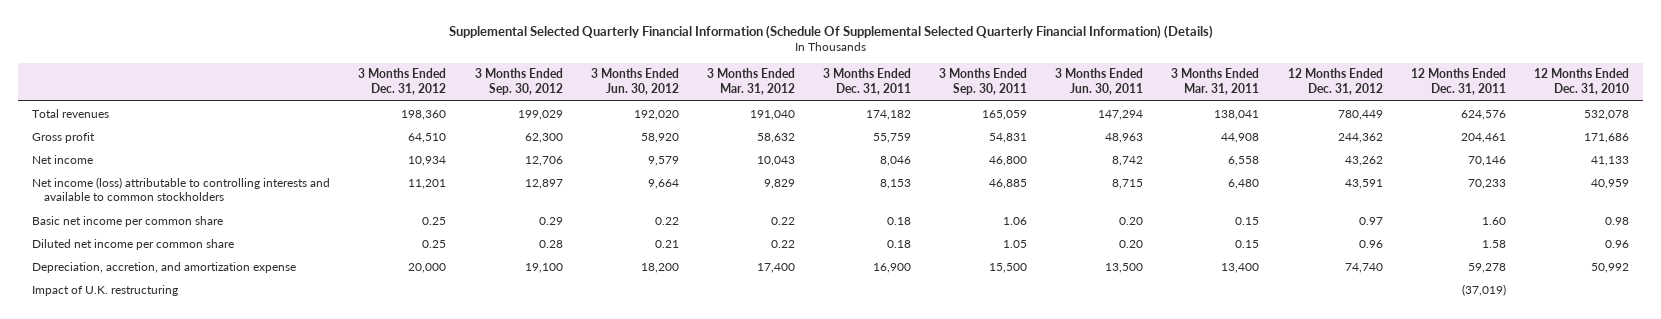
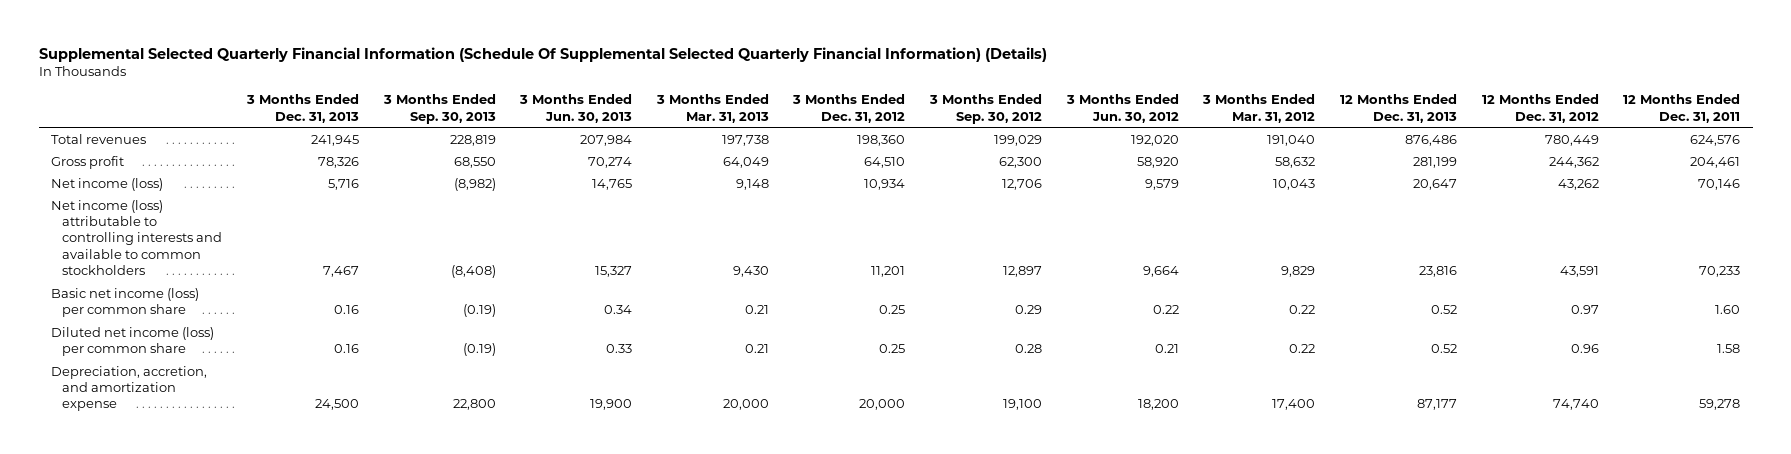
- | 3 Months Ended Dec. 31, 2012 | 3 Months Ended Sep. 30, 2012 | 3 Months Ended Jun. 30, 2012 | 3 Months Ended Mar. 31, 2012 | 3 Months Ended Dec. 31, 2011 | 3 Months Ended Sep. 30, 2011 | 3 Months Ended Jun. 30, 2011 | 3 Months Ended Mar. 31, 2011 | 12 Months Ended Dec. 31, 2012 | 12 Months Ended Dec. 31, 2011 | 12 Months Ended Dec. 31, 2010
+ | 3 Months Ended Dec. 31, 2013 | 3 Months Ended Sep. 30, 2013 | 3 Months Ended Jun. 30, 2013 | 3 Months Ended Mar. 31, 2013 | 3 Months Ended Dec. 31, 2012 | 3 Months Ended Sep. 30, 2012 | 3 Months Ended Jun. 30, 2012 | 3 Months Ended Mar. 31, 2012 | 12 Months Ended Dec. 31, 2013 | 12 Months Ended Dec. 31, 2012 | 12 Months Ended Dec. 31, 2011
- Net income | 10,934 | 12,706 | 9,579 | 10,043 | 8,046 | 46,800 | 8,742 | 6,558 | 43,262 | 70,146 | 41,133
+ Net income (loss) | 5,716 | (8,982) | 14,765 | 9,148 | 10,934 | 12,706 | 9,579 | 10,043 | 20,647 | 43,262 | 70,146
- Basic net income per common share | 0.25 | 0.29 | 0.22 | 0.22 | 0.18 | 1.06 | 0.20 | 0.15 | 0.97 | 1.60 | 0.98
- Diluted net income per common share | 0.25 | 0.28 | 0.21 | 0.22 | 0.18 | 1.05 | 0.20 | 0.15 | 0.96 | 1.58 | 0.96
+ Basic net income (loss) per common share | 0.16 | (0.19) | 0.34 | 0.21 | 0.25 | 0.29 | 0.22 | 0.22 | 0.52 | 0.97 | 1.60
+ Diluted net income (loss) per common share | 0.16 | (0.19) | 0.33 | 0.21 | 0.25 | 0.28 | 0.21 | 0.22 | 0.52 | 0.96 | 1.58
- Impact of U.K. restructuring | | | | | | | | | | (37,019) |

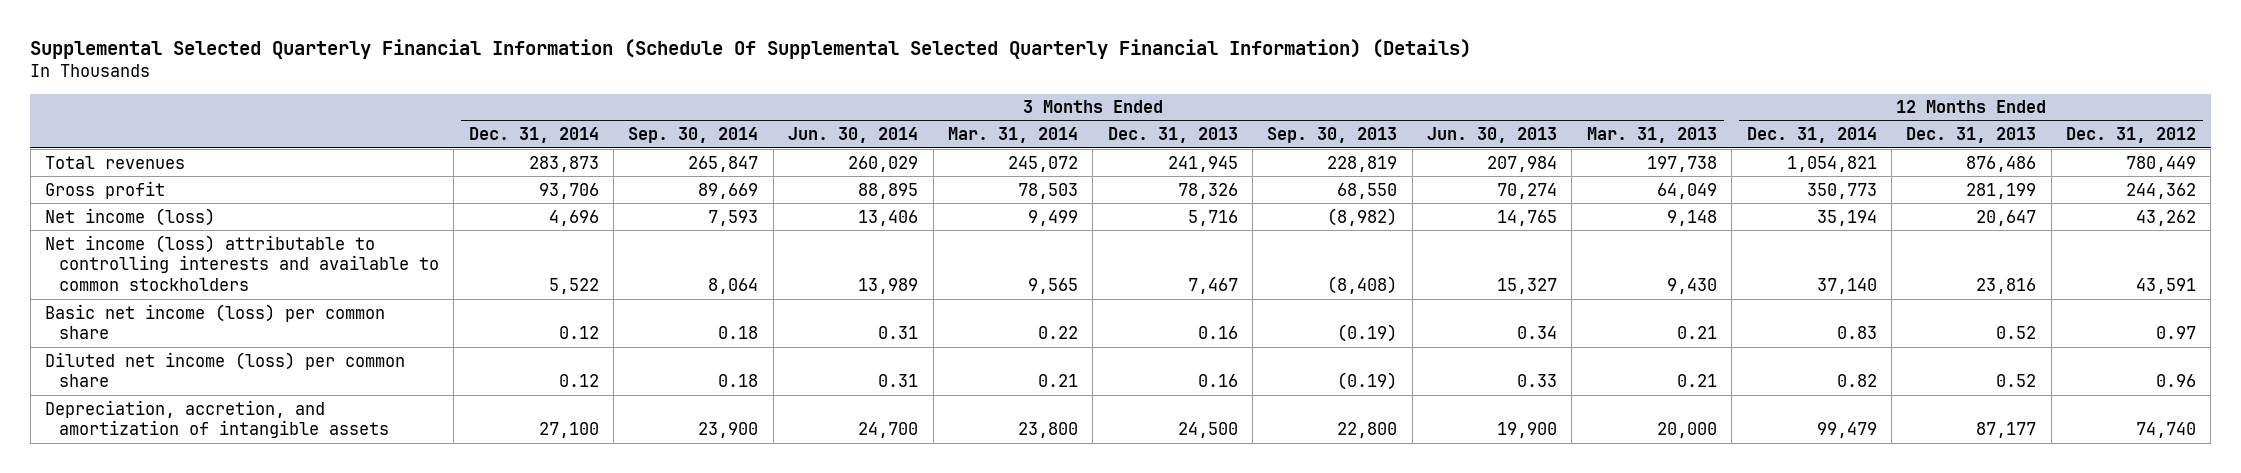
- | 3 Months Ended Dec. 31, 2013 | 3 Months Ended Sep. 30, 2013 | 3 Months Ended Jun. 30, 2013 | 3 Months Ended Mar. 31, 2013 | 3 Months Ended Dec. 31, 2012 | 3 Months Ended Sep. 30, 2012 | 3 Months Ended Jun. 30, 2012 | 3 Months Ended Mar. 31, 2012 | 12 Months Ended Dec. 31, 2013 | 12 Months Ended Dec. 31, 2012 | 12 Months Ended Dec. 31, 2011
+ | 3 Months Ended Dec. 31, 2014 | 3 Months Ended Sep. 30, 2014 | 3 Months Ended Jun. 30, 2014 | 3 Months Ended Mar. 31, 2014 | 3 Months Ended Dec. 31, 2013 | 3 Months Ended Sep. 30, 2013 | 3 Months Ended Jun. 30, 2013 | 3 Months Ended Mar. 31, 2013 | 12 Months Ended Dec. 31, 2014 | 12 Months Ended Dec. 31, 2013 | 12 Months Ended Dec. 31, 2012
- Depreciation, accretion, and amortization expense | 24,500 | 22,800 | 19,900 | 20,000 | 20,000 | 19,100 | 18,200 | 17,400 | 87,177 | 74,740 | 59,278
+ Depreciation, accretion, and amortization of intangible assets | 27,100 | 23,900 | 24,700 | 23,800 | 24,500 | 22,800 | 19,900 | 20,000 | 99,479 | 87,177 | 74,740

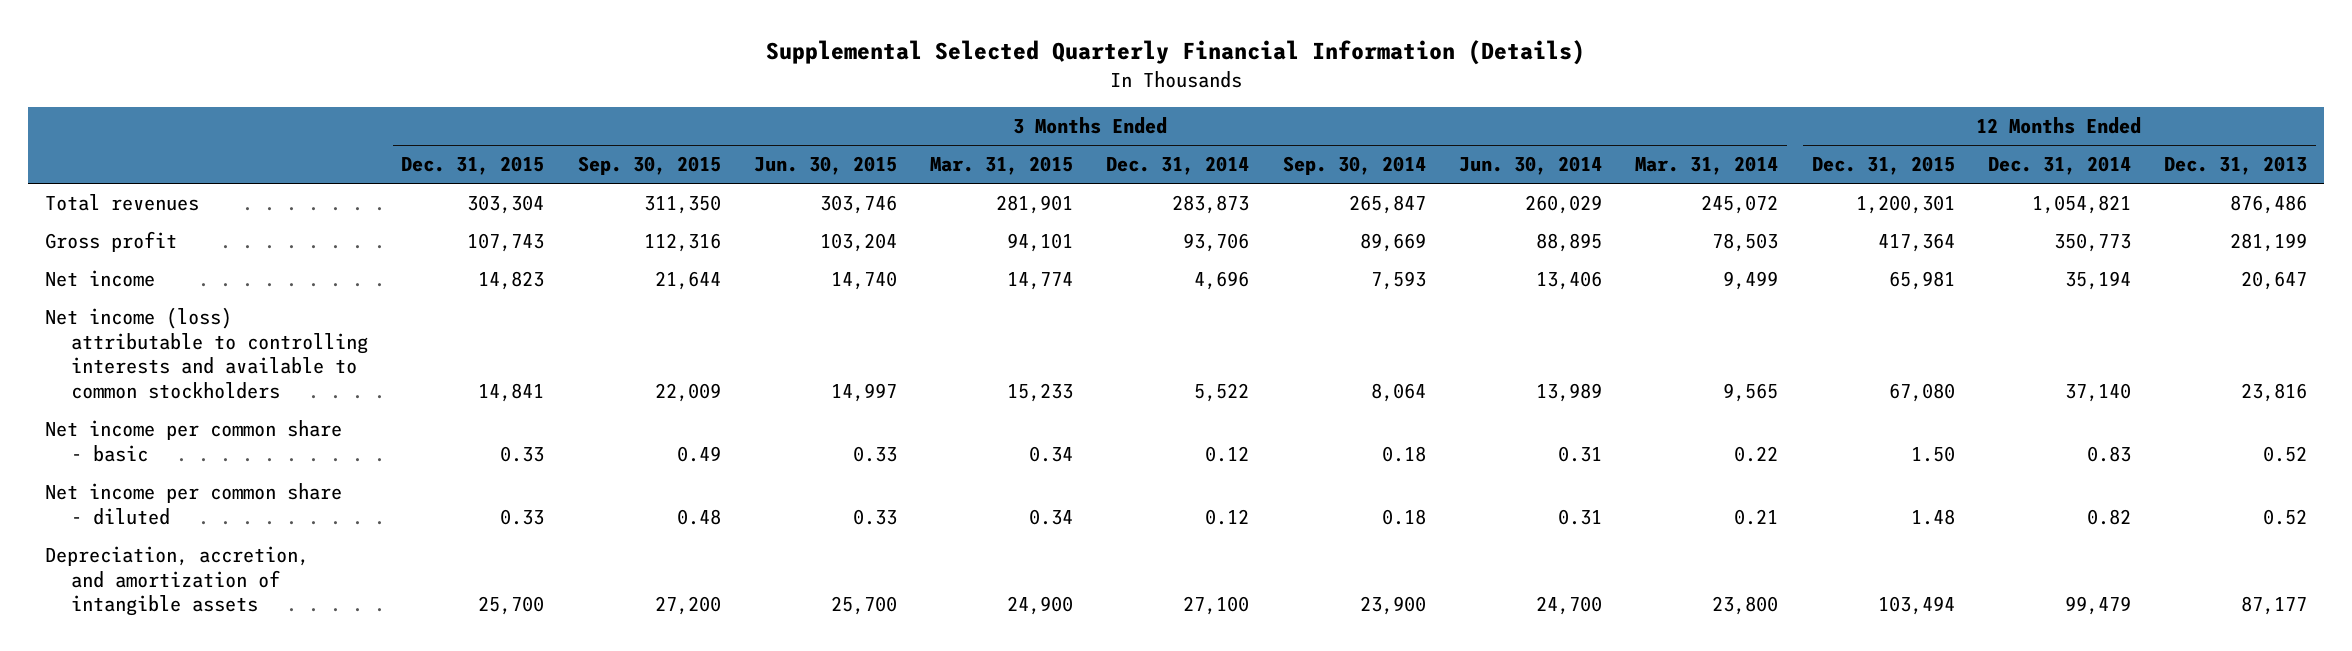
- Supplemental Selected Quarterly Financial Information (Schedule Of Supplemental Selected Quarterly Financial Information) (Details)
+ Supplemental Selected Quarterly Financial Information (Details)
- | 3 Months Ended Dec. 31, 2014 | 3 Months Ended Sep. 30, 2014 | 3 Months Ended Jun. 30, 2014 | 3 Months Ended Mar. 31, 2014 | 3 Months Ended Dec. 31, 2013 | 3 Months Ended Sep. 30, 2013 | 3 Months Ended Jun. 30, 2013 | 3 Months Ended Mar. 31, 2013 | 12 Months Ended Dec. 31, 2014 | 12 Months Ended Dec. 31, 2013 | 12 Months Ended Dec. 31, 2012
+ | 3 Months Ended Dec. 31, 2015 | 3 Months Ended Sep. 30, 2015 | 3 Months Ended Jun. 30, 2015 | 3 Months Ended Mar. 31, 2015 | 3 Months Ended Dec. 31, 2014 | 3 Months Ended Sep. 30, 2014 | 3 Months Ended Jun. 30, 2014 | 3 Months Ended Mar. 31, 2014 | 12 Months Ended Dec. 31, 2015 | 12 Months Ended Dec. 31, 2014 | 12 Months Ended Dec. 31, 2013
- Net income (loss) | 4,696 | 7,593 | 13,406 | 9,499 | 5,716 | (8,982) | 14,765 | 9,148 | 35,194 | 20,647 | 43,262
+ Net income | 14,823 | 21,644 | 14,740 | 14,774 | 4,696 | 7,593 | 13,406 | 9,499 | 65,981 | 35,194 | 20,647
- Basic net income (loss) per common share | 0.12 | 0.18 | 0.31 | 0.22 | 0.16 | (0.19) | 0.34 | 0.21 | 0.83 | 0.52 | 0.97
- Diluted net income (loss) per common share | 0.12 | 0.18 | 0.31 | 0.21 | 0.16 | (0.19) | 0.33 | 0.21 | 0.82 | 0.52 | 0.96
+ Net income per common share - basic | 0.33 | 0.49 | 0.33 | 0.34 | 0.12 | 0.18 | 0.31 | 0.22 | 1.50 | 0.83 | 0.52
+ Net income per common share - diluted | 0.33 | 0.48 | 0.33 | 0.34 | 0.12 | 0.18 | 0.31 | 0.21 | 1.48 | 0.82 | 0.52

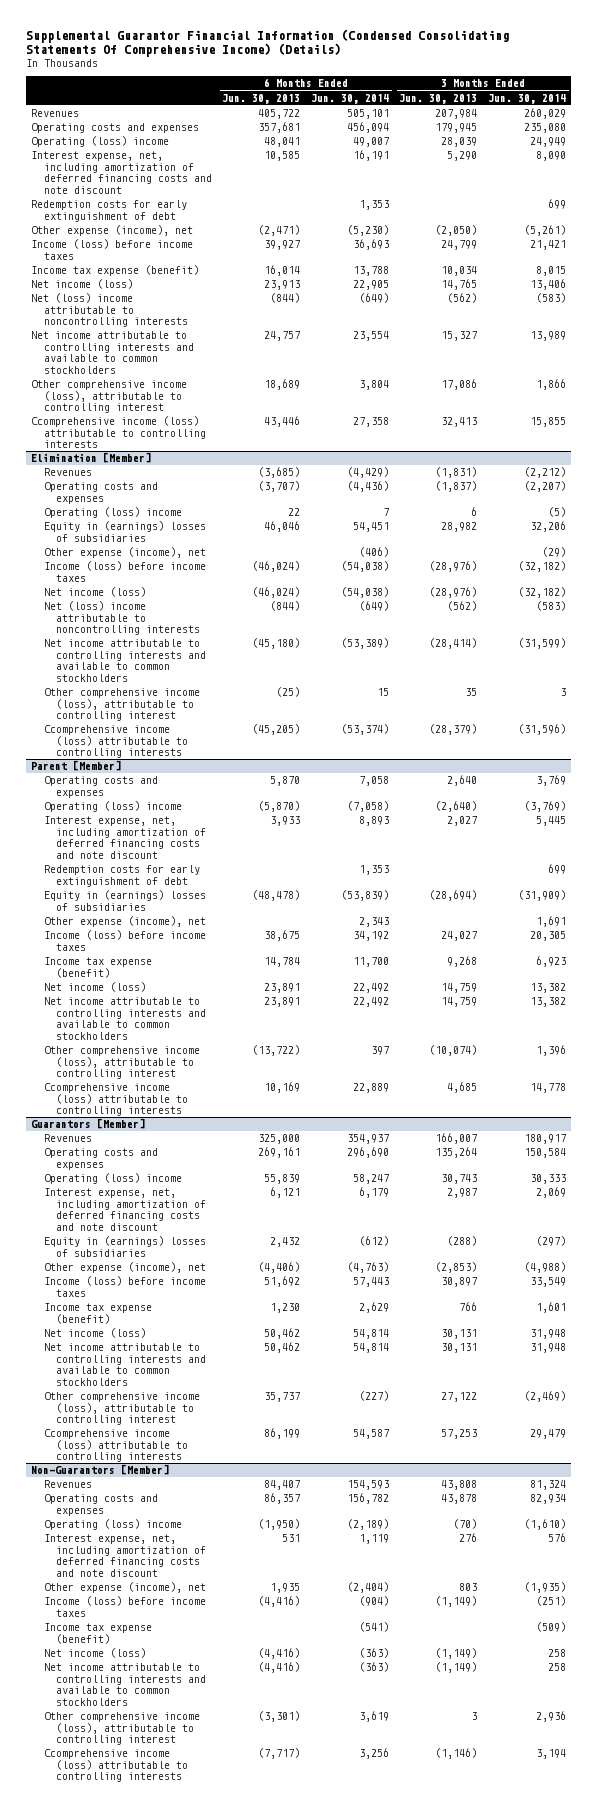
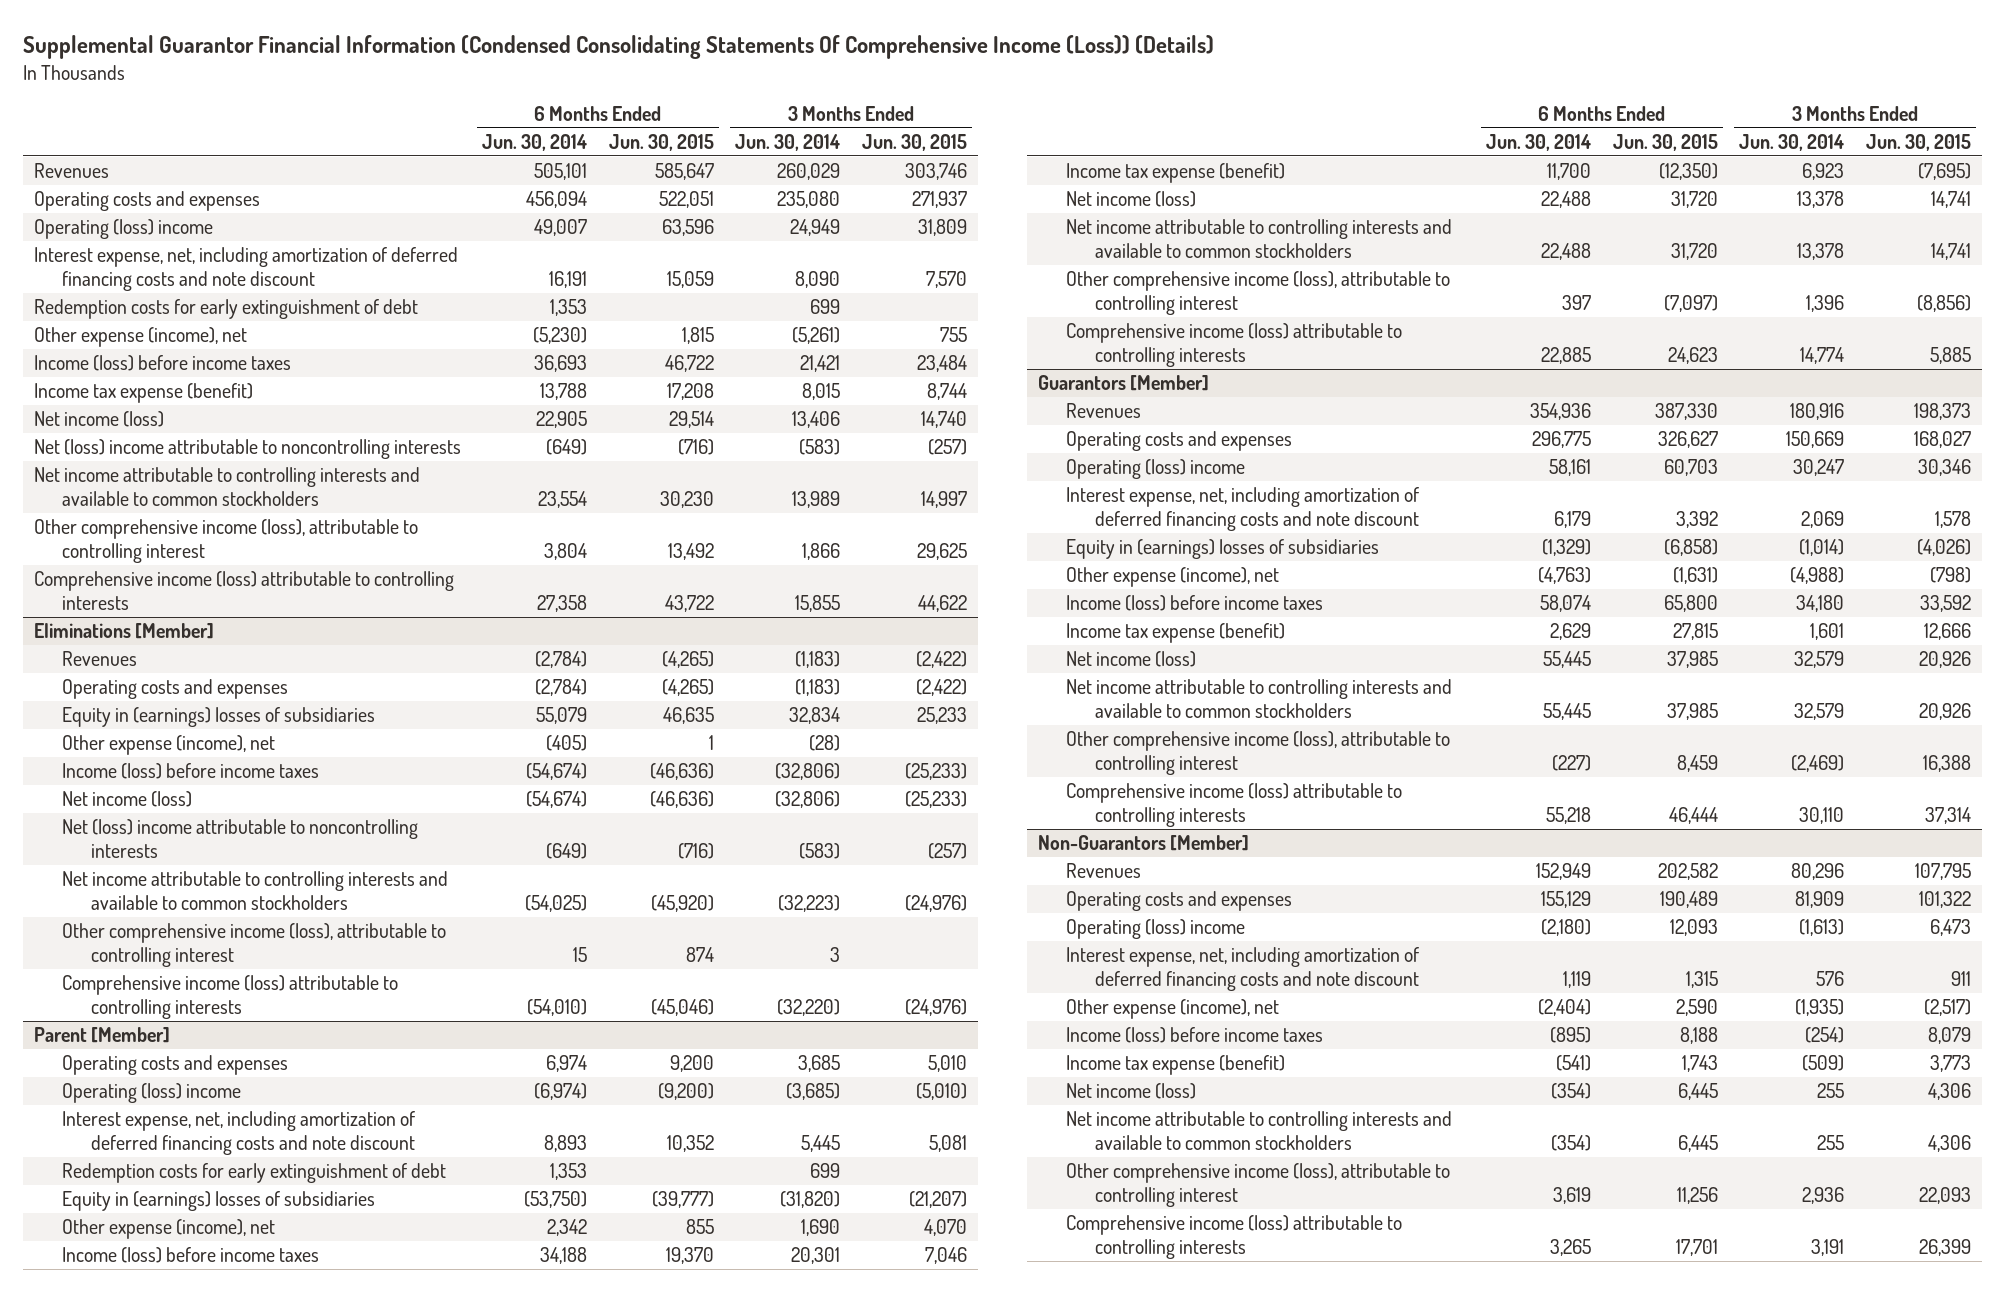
- Supplemental Guarantor Financial Information (Condensed Consolidating Statements Of Comprehensive Income) (Details)
+ Supplemental Guarantor Financial Information (Condensed Consolidating Statements Of Comprehensive Income (Loss)) (Details)
- | 6 Months Ended Jun. 30, 2013 | 6 Months Ended Jun. 30, 2014 | 3 Months Ended Jun. 30, 2013 | 3 Months Ended Jun. 30, 2014
+ | 6 Months Ended Jun. 30, 2014 | 6 Months Ended Jun. 30, 2015 | 3 Months Ended Jun. 30, 2014 | 3 Months Ended Jun. 30, 2015
- Ccomprehensive income (loss) attributable to controlling interests | 43,446 | 27,358 | 32,413 | 15,855
- Elimination [Member]
- Revenues | (3,685) | (4,429) | (1,831) | (2,212)
- Operating costs and expenses | (3,707) | (4,436) | (1,837) | (2,207)
- Operating (loss) income | 22 | 7 | 6 | (5)
- Equity in (earnings) losses of subsidiaries | 46,046 | 54,451 | 28,982 | 32,206
- Other expense (income), net | | (406) | | (29)
- Income (loss) before income taxes | (46,024) | (54,038) | (28,976) | (32,182)
- Net income (loss) | (46,024) | (54,038) | (28,976) | (32,182)
+ Comprehensive income (loss) attributable to controlling interests | 27,358 | 43,722 | 15,855 | 44,622
+ Eliminations [Member]
+ Revenues | (2,784) | (4,265) | (1,183) | (2,422)
+ Operating costs and expenses | (2,784) | (4,265) | (1,183) | (2,422)
+ Equity in (earnings) losses of subsidiaries | 55,079 | 46,635 | 32,834 | 25,233
+ Other expense (income), net | (405) | 1 | (28) |
+ Income (loss) before income taxes | (54,674) | (46,636) | (32,806) | (25,233)
+ Net income (loss) | (54,674) | (46,636) | (32,806) | (25,233)
- Net income attributable to controlling interests and available to common stockholders | (45,180) | (53,389) | (28,414) | (31,599)
+ Net income attributable to controlling interests and available to common stockholders | (54,025) | (45,920) | (32,223) | (24,976)
- Ccomprehensive income (loss) attributable to controlling interests | (45,205) | (53,374) | (28,379) | (31,596)
+ Comprehensive income (loss) attributable to controlling interests | (54,010) | (45,046) | (32,220) | (24,976)
@ Parent [Member]
- Operating costs and expenses | 5,870 | 7,058 | 2,640 | 3,769
- Operating (loss) income | (5,870) | (7,058) | (2,640) | (3,769)
+ Operating costs and expenses | 6,974 | 9,200 | 3,685 | 5,010
+ Operating (loss) income | (6,974) | (9,200) | (3,685) | (5,010)
- Equity in (earnings) losses of subsidiaries | (48,478) | (53,839) | (28,694) | (31,909)
- Other expense (income), net | | 2,343 | | 1,691
- Income (loss) before income taxes | 38,675 | 34,192 | 24,027 | 20,305
+ Equity in (earnings) losses of subsidiaries | (53,750) | (39,777) | (31,820) | (21,207)
+ Other expense (income), net | 2,342 | 855 | 1,690 | 4,070
+ Income (loss) before income taxes | 34,188 | 19,370 | 20,301 | 7,046
- Net income (loss) | 23,891 | 22,492 | 14,759 | 13,382
- Net income attributable to controlling interests and available to common stockholders | 23,891 | 22,492 | 14,759 | 13,382
+ Net income (loss) | 22,488 | 31,720 | 13,378 | 14,741
+ Net income attributable to controlling interests and available to common stockholders | 22,488 | 31,720 | 13,378 | 14,741
- Ccomprehensive income (loss) attributable to controlling interests | 10,169 | 22,889 | 4,685 | 14,778
+ Comprehensive income (loss) attributable to controlling interests | 22,885 | 24,623 | 14,774 | 5,885
@ Guarantors [Member]
- Revenues | 325,000 | 354,937 | 166,007 | 180,917
- Operating costs and expenses | 269,161 | 296,690 | 135,264 | 150,584
- Operating (loss) income | 55,839 | 58,247 | 30,743 | 30,333
+ Revenues | 354,936 | 387,330 | 180,916 | 198,373
+ Operating costs and expenses | 296,775 | 326,627 | 150,669 | 168,027
+ Operating (loss) income | 58,161 | 60,703 | 30,247 | 30,346
- Equity in (earnings) losses of subsidiaries | 2,432 | (612) | (288) | (297)
+ Equity in (earnings) losses of subsidiaries | (1,329) | (6,858) | (1,014) | (4,026)
- Income (loss) before income taxes | 51,692 | 57,443 | 30,897 | 33,549
+ Income (loss) before income taxes | 58,074 | 65,800 | 34,180 | 33,592
- Net income (loss) | 50,462 | 54,814 | 30,131 | 31,948
- Net income attributable to controlling interests and available to common stockholders | 50,462 | 54,814 | 30,131 | 31,948
+ Net income (loss) | 55,445 | 37,985 | 32,579 | 20,926
+ Net income attributable to controlling interests and available to common stockholders | 55,445 | 37,985 | 32,579 | 20,926
- Ccomprehensive income (loss) attributable to controlling interests | 86,199 | 54,587 | 57,253 | 29,479
+ Comprehensive income (loss) attributable to controlling interests | 55,218 | 46,444 | 30,110 | 37,314
@ Non-Guarantors [Member]
- Revenues | 84,407 | 154,593 | 43,808 | 81,324
- Operating costs and expenses | 86,357 | 156,782 | 43,878 | 82,934
- Operating (loss) income | (1,950) | (2,189) | (70) | (1,610)
+ Revenues | 152,949 | 202,582 | 80,296 | 107,795
+ Operating costs and expenses | 155,129 | 190,489 | 81,909 | 101,322
+ Operating (loss) income | (2,180) | 12,093 | (1,613) | 6,473
- Income (loss) before income taxes | (4,416) | (904) | (1,149) | (251)
+ Income (loss) before income taxes | (895) | 8,188 | (254) | 8,079
- Net income (loss) | (4,416) | (363) | (1,149) | 258
- Net income attributable to controlling interests and available to common stockholders | (4,416) | (363) | (1,149) | 258
+ Net income (loss) | (354) | 6,445 | 255 | 4,306
+ Net income attributable to controlling interests and available to common stockholders | (354) | 6,445 | 255 | 4,306
- Ccomprehensive income (loss) attributable to controlling interests | (7,717) | 3,256 | (1,146) | 3,194
+ Comprehensive income (loss) attributable to controlling interests | 3,265 | 17,701 | 3,191 | 26,399

